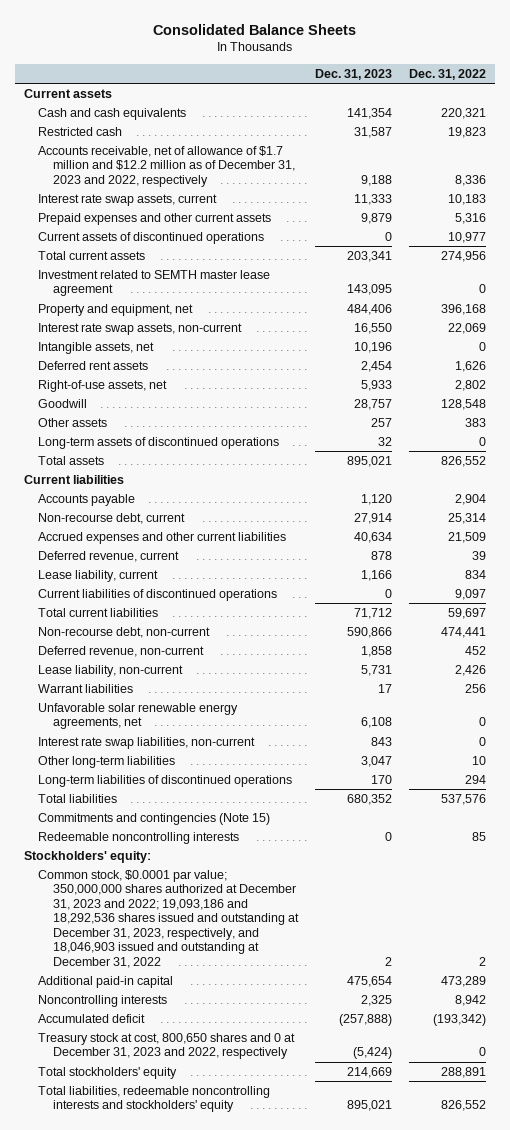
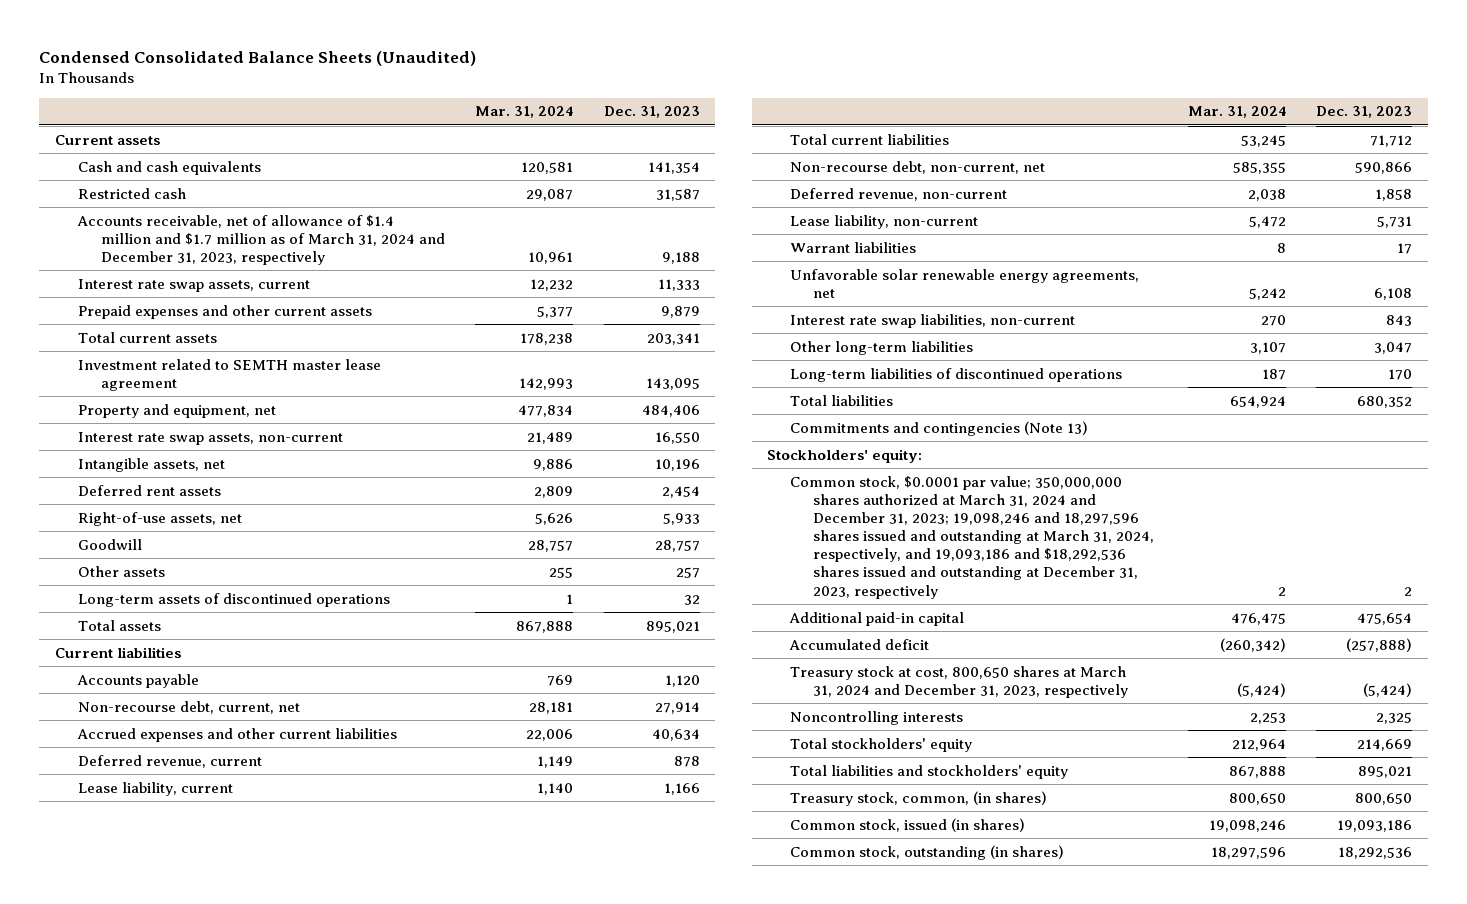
- Consolidated Balance Sheets
+ Condensed Consolidated Balance Sheets (Unaudited)
- | Dec. 31, 2023 | Dec. 31, 2022
+ | Mar. 31, 2024 | Dec. 31, 2023
- Accounts receivable, net of allowance of $1.7 million and $12.2 million as of December 31, 2023 and 2022, respectively | 9,188 | 8,336
+ Accounts receivable, net of allowance of $1.4 million and $1.7 million as of March 31, 2024 and December 31, 2023, respectively | 10,961 | 9,188
- Current assets of discontinued operations | 0 | 10,977
- Non-recourse debt, current | 27,914 | 25,314
+ Non-recourse debt, current, net | 28,181 | 27,914
- Current liabilities of discontinued operations | 0 | 9,097
- Non-recourse debt, non-current | 590,866 | 474,441
+ Non-recourse debt, non-current, net | 585,355 | 590,866
- Commitments and contingencies (Note 15)
- Redeemable noncontrolling interests | 0 | 85
+ Commitments and contingencies (Note 13)
- Common stock, $0.0001 par value; 350,000,000 shares authorized at December 31, 2023 and 2022; 19,093,186 and 18,292,536 shares issued and outstanding at December 31, 2023, respectively, and 18,046,903 issued and outstanding at December 31, 2022 | 2 | 2
+ Common stock, $0.0001 par value; 350,000,000 shares authorized at March 31, 2024 and December 31, 2023; 19,098,246 and 18,297,596 shares issued and outstanding at March 31, 2024, respectively, and 19,093,186 and $18,292,536 shares issued and outstanding at December 31, 2023, respectively | 2 | 2
- Treasury stock at cost, 800,650 shares and 0 at December 31, 2023 and 2022, respectively | (5,424) | 0
+ Treasury stock at cost, 800,650 shares at March 31, 2024 and December 31, 2023, respectively | (5,424) | (5,424)
moved down: Noncontrolling interests | 2,253 | 2,325
- Total liabilities, redeemable noncontrolling interests and stockholders' equity | 895,021 | 826,552
+ Total liabilities and stockholders' equity | 867,888 | 895,021
+ Treasury stock, common, (in shares) | 800,650 | 800,650
+ Common stock, issued (in shares) | 19,098,246 | 19,093,186
+ Common stock, outstanding (in shares) | 18,297,596 | 18,292,536

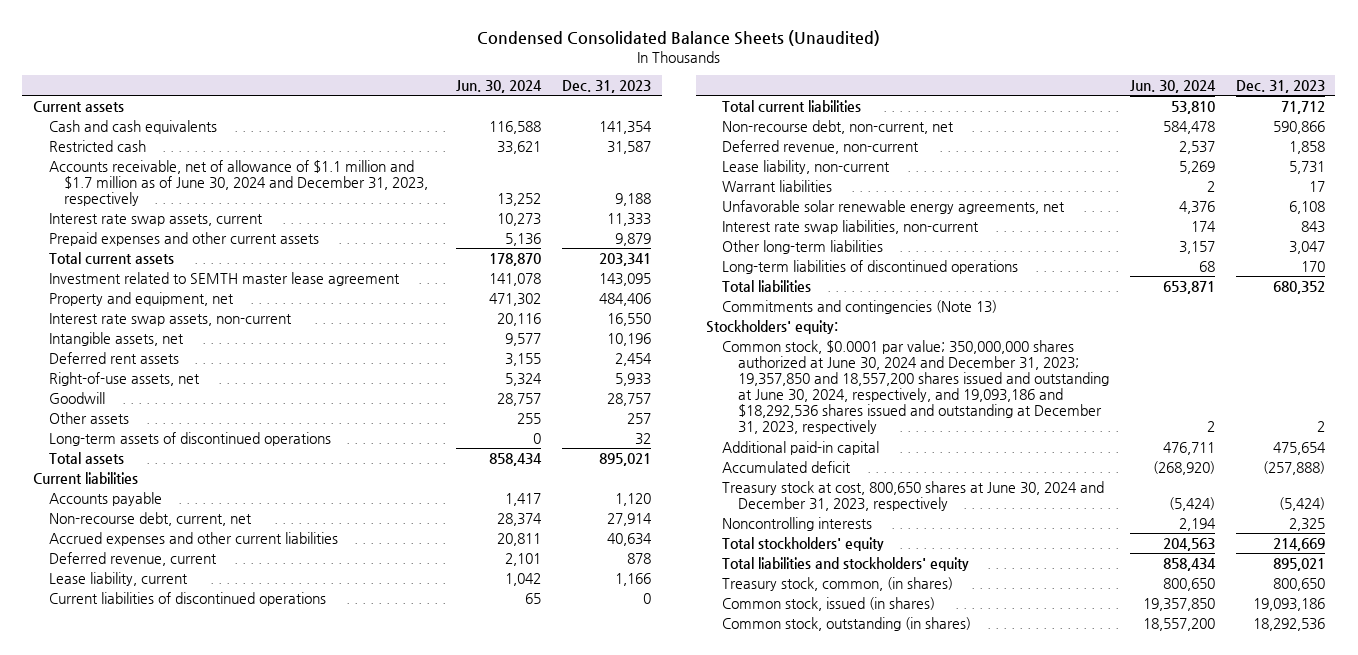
- | Mar. 31, 2024 | Dec. 31, 2023
+ | Jun. 30, 2024 | Dec. 31, 2023
- Accounts receivable, net of allowance of $1.4 million and $1.7 million as of March 31, 2024 and December 31, 2023, respectively | 10,961 | 9,188
+ Accounts receivable, net of allowance of $1.1 million and $1.7 million as of June 30, 2024 and December 31, 2023, respectively | 13,252 | 9,188
+ Current liabilities of discontinued operations | 65 | 0
- Common stock, $0.0001 par value; 350,000,000 shares authorized at March 31, 2024 and December 31, 2023; 19,098,246 and 18,297,596 shares issued and outstanding at March 31, 2024, respectively, and 19,093,186 and $18,292,536 shares issued and outstanding at December 31, 2023, respectively | 2 | 2
+ Common stock, $0.0001 par value; 350,000,000 shares authorized at June 30, 2024 and December 31, 2023; 19,357,850 and 18,557,200 shares issued and outstanding at June 30, 2024, respectively, and 19,093,186 and $18,292,536 shares issued and outstanding at December 31, 2023, respectively | 2 | 2
- Treasury stock at cost, 800,650 shares at March 31, 2024 and December 31, 2023, respectively | (5,424) | (5,424)
+ Treasury stock at cost, 800,650 shares at June 30, 2024 and December 31, 2023, respectively | (5,424) | (5,424)

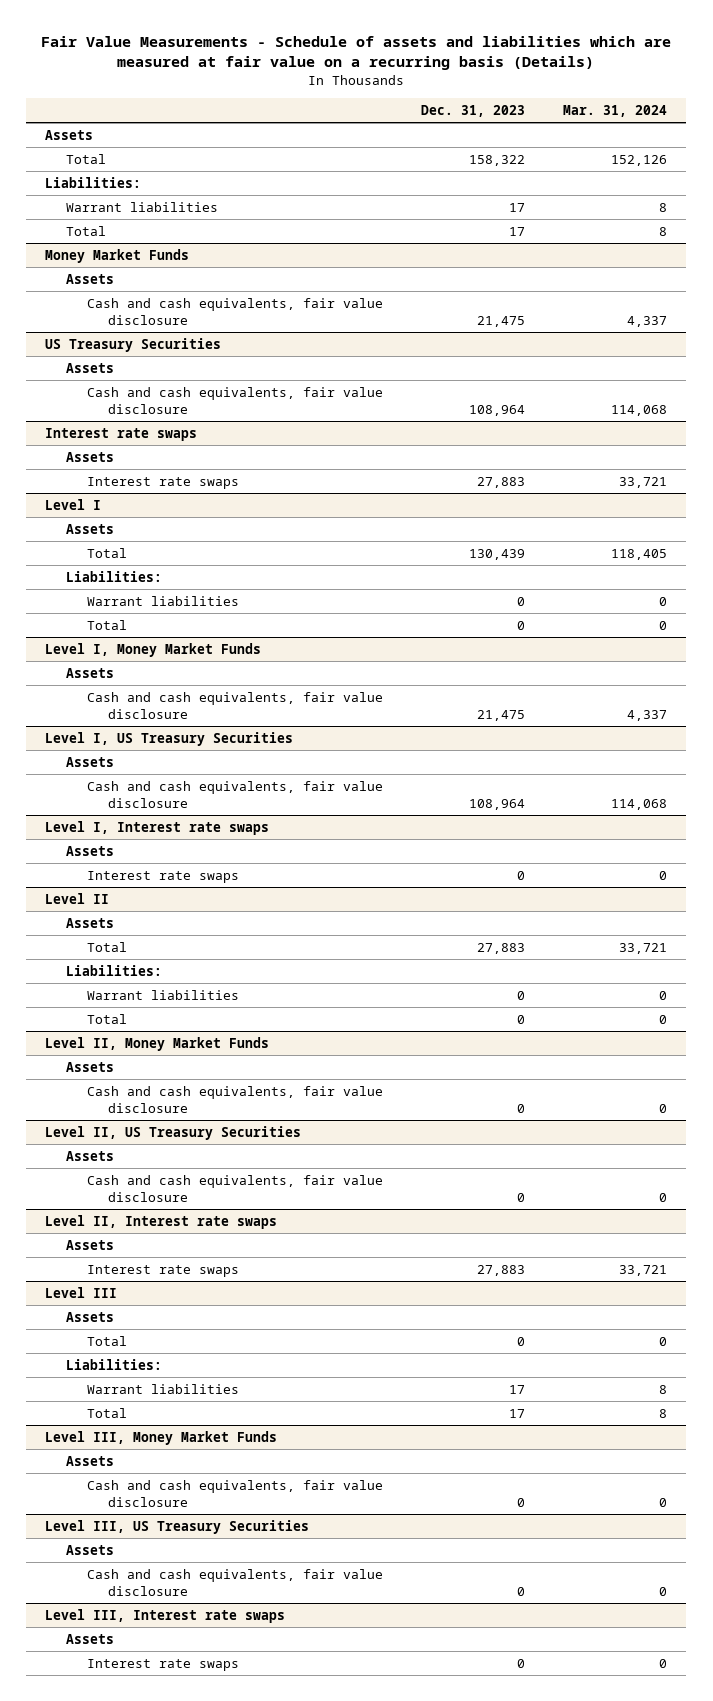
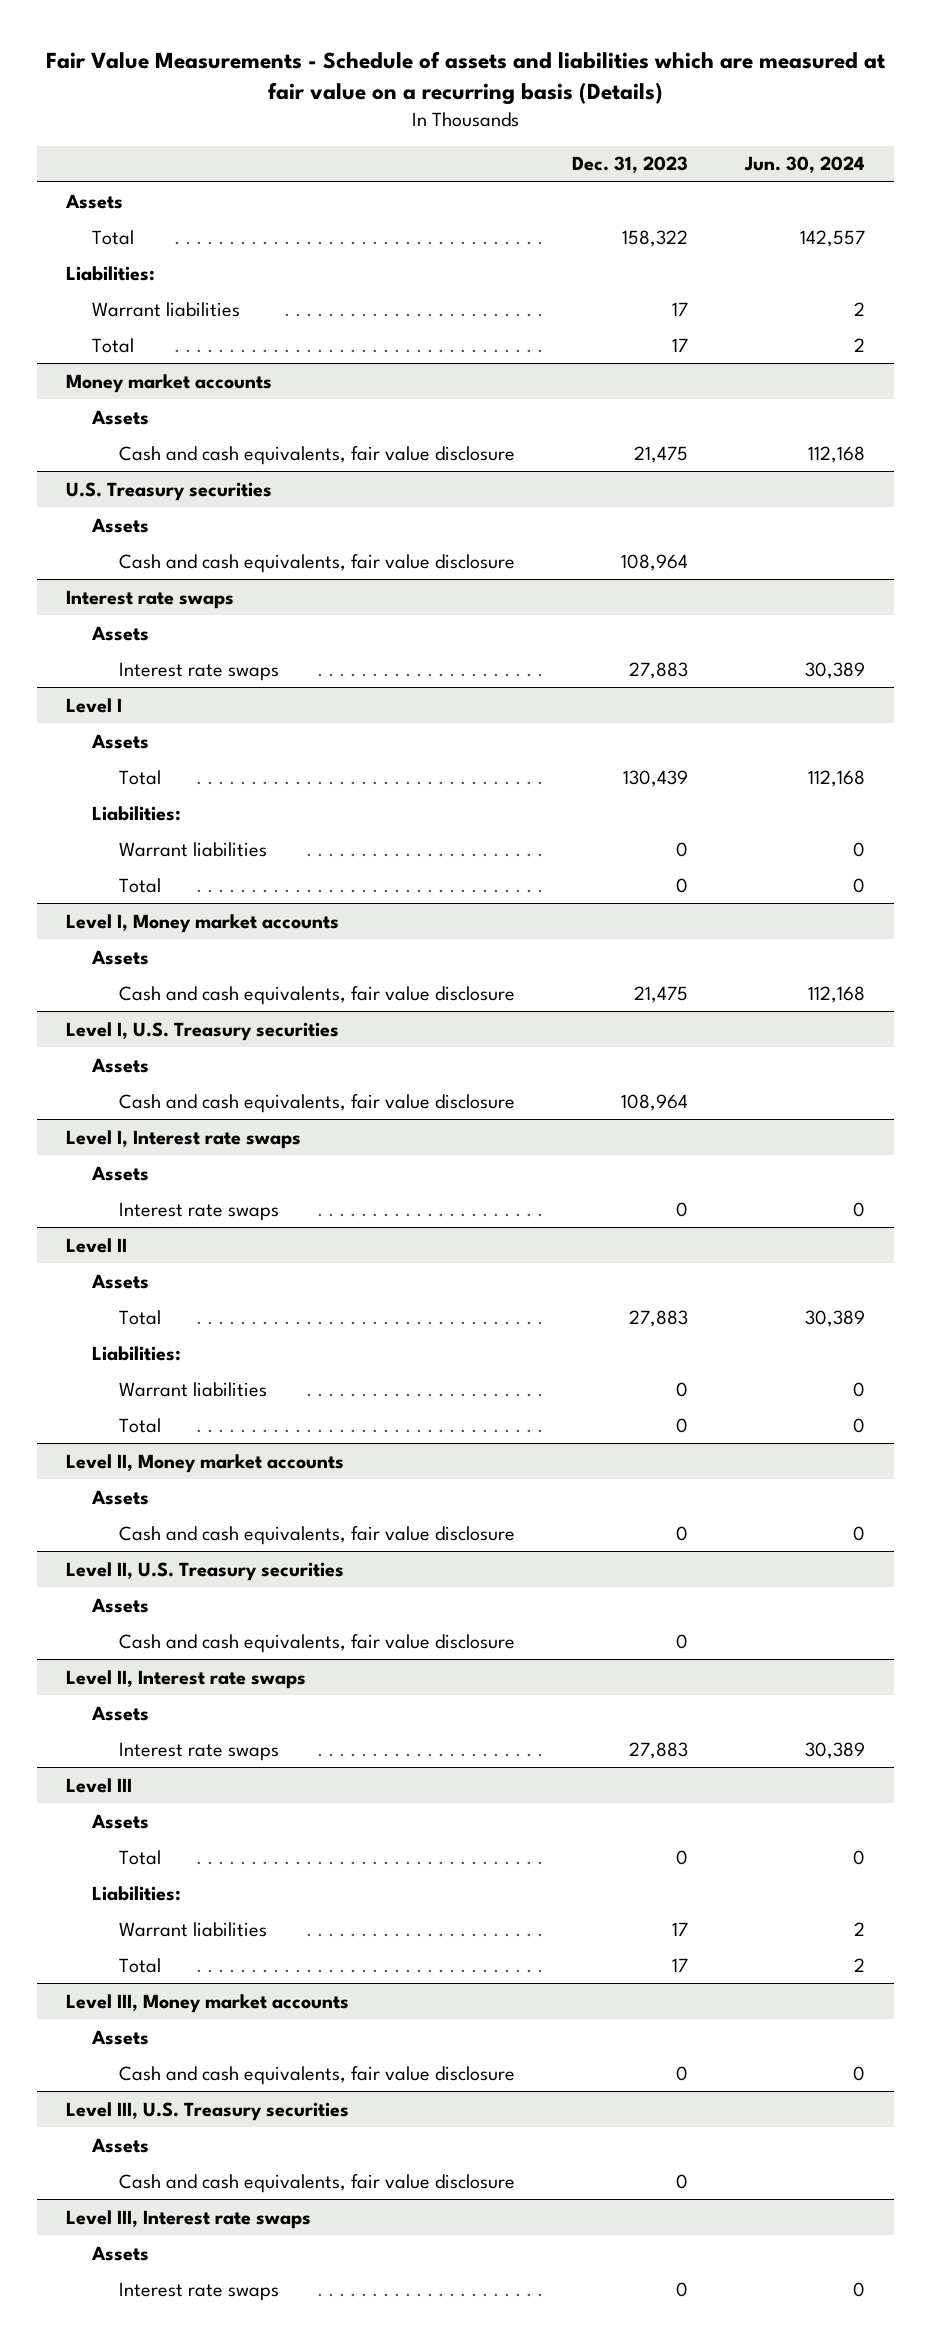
- | Dec. 31, 2023 | Mar. 31, 2024
+ | Dec. 31, 2023 | Jun. 30, 2024
- Money Market Funds
+ Money market accounts
- US Treasury Securities
+ U.S. Treasury securities
- Level I, Money Market Funds
+ Level I, Money market accounts
- Level I, US Treasury Securities
+ Level I, U.S. Treasury securities
- Level II, Money Market Funds
+ Level II, Money market accounts
- Level II, US Treasury Securities
+ Level II, U.S. Treasury securities
- Level III, Money Market Funds
+ Level III, Money market accounts
- Level III, US Treasury Securities
+ Level III, U.S. Treasury securities

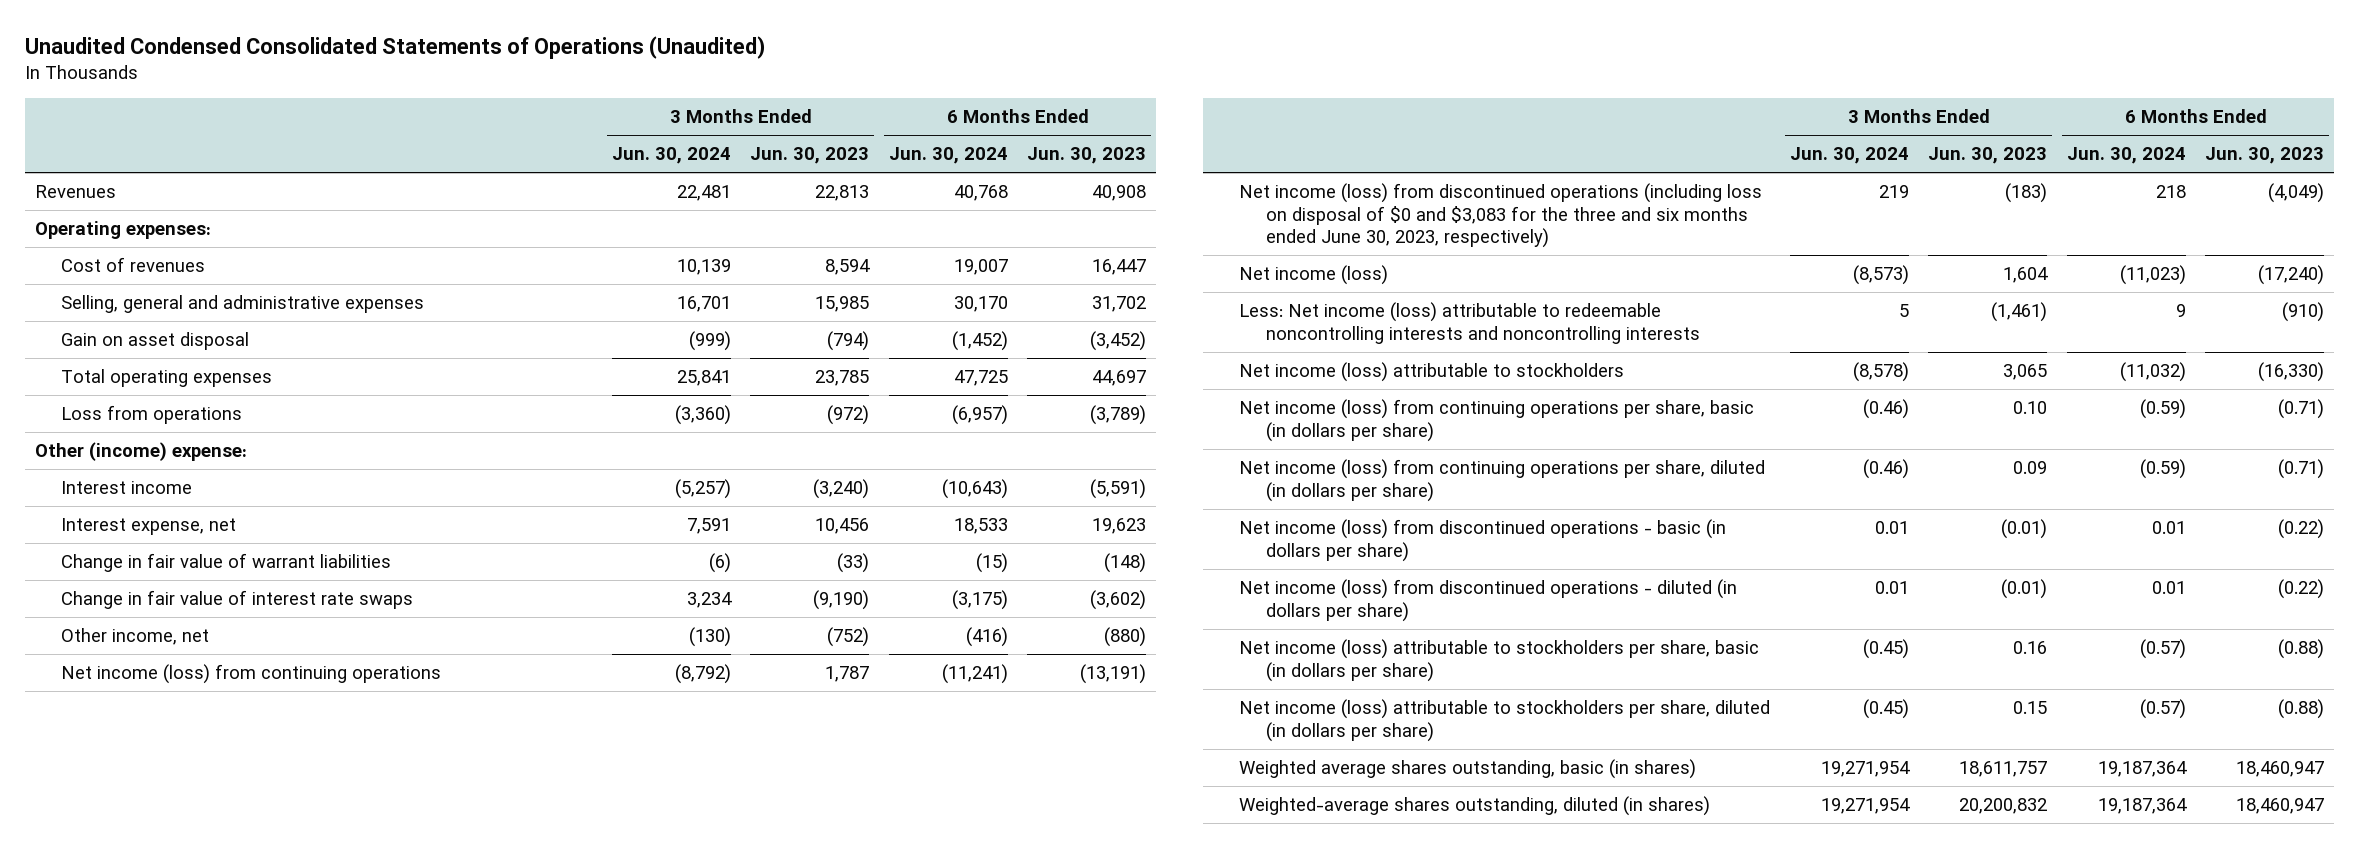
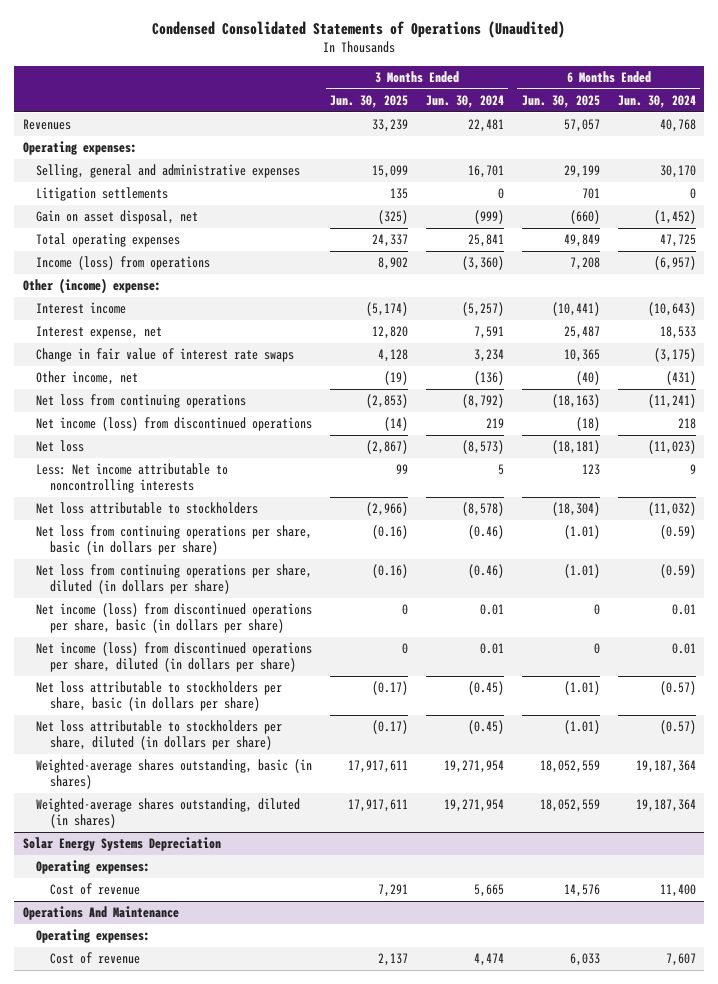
- Unaudited Condensed Consolidated Statements of Operations (Unaudited)
+ Condensed Consolidated Statements of Operations (Unaudited)
- | 3 Months Ended Jun. 30, 2024 | 3 Months Ended Jun. 30, 2023 | 6 Months Ended Jun. 30, 2024 | 6 Months Ended Jun. 30, 2023
+ | 3 Months Ended Jun. 30, 2025 | 3 Months Ended Jun. 30, 2024 | 6 Months Ended Jun. 30, 2025 | 6 Months Ended Jun. 30, 2024
- Cost of revenues | 10,139 | 8,594 | 19,007 | 16,447
- Gain on asset disposal | (999) | (794) | (1,452) | (3,452)
+ Litigation settlements | 135 | 0 | 701 | 0
+ Gain on asset disposal, net | (325) | (999) | (660) | (1,452)
- Loss from operations | (3,360) | (972) | (6,957) | (3,789)
+ Income (loss) from operations | 8,902 | (3,360) | 7,208 | (6,957)
- Change in fair value of warrant liabilities | (6) | (33) | (15) | (148)
- Other income, net | (130) | (752) | (416) | (880)
- Net income (loss) from continuing operations | (8,792) | 1,787 | (11,241) | (13,191)
- Net income (loss) from discontinued operations (including loss on disposal of $0 and $3,083 for the three and six months ended June 30, 2023, respectively) | 219 | (183) | 218 | (4,049)
- Net income (loss) | (8,573) | 1,604 | (11,023) | (17,240)
- Less: Net income (loss) attributable to redeemable noncontrolling interests and noncontrolling interests | 5 | (1,461) | 9 | (910)
- Net income (loss) attributable to stockholders | (8,578) | 3,065 | (11,032) | (16,330)
- Net income (loss) from continuing operations per share, basic (in dollars per share) | (0.46) | 0.10 | (0.59) | (0.71)
- Net income (loss) from continuing operations per share, diluted (in dollars per share) | (0.46) | 0.09 | (0.59) | (0.71)
- Net income (loss) from discontinued operations - basic (in dollars per share) | 0.01 | (0.01) | 0.01 | (0.22)
- Net income (loss) from discontinued operations - diluted (in dollars per share) | 0.01 | (0.01) | 0.01 | (0.22)
- Net income (loss) attributable to stockholders per share, basic (in dollars per share) | (0.45) | 0.16 | (0.57) | (0.88)
- Net income (loss) attributable to stockholders per share, diluted (in dollars per share) | (0.45) | 0.15 | (0.57) | (0.88)
- Weighted average shares outstanding, basic (in shares) | 19,271,954 | 18,611,757 | 19,187,364 | 18,460,947
+ Other income, net | (19) | (136) | (40) | (431)
+ Net loss from continuing operations | (2,853) | (8,792) | (18,163) | (11,241)
+ Net income (loss) from discontinued operations | (14) | 219 | (18) | 218
+ Net loss | (2,867) | (8,573) | (18,181) | (11,023)
+ Less: Net income attributable to noncontrolling interests | 99 | 5 | 123 | 9
+ Net loss attributable to stockholders | (2,966) | (8,578) | (18,304) | (11,032)
+ Net loss from continuing operations per share, basic (in dollars per share) | (0.16) | (0.46) | (1.01) | (0.59)
+ Net loss from continuing operations per share, diluted (in dollars per share) | (0.16) | (0.46) | (1.01) | (0.59)
+ Net income (loss) from discontinued operations per share, basic (in dollars per share) | 0 | 0.01 | 0 | 0.01
+ Net income (loss) from discontinued operations per share, diluted (in dollars per share) | 0 | 0.01 | 0 | 0.01
+ Net loss attributable to stockholders per share, basic (in dollars per share) | (0.17) | (0.45) | (1.01) | (0.57)
+ Net loss attributable to stockholders per share, diluted (in dollars per share) | (0.17) | (0.45) | (1.01) | (0.57)
+ Weighted-average shares outstanding, basic (in shares) | 17,917,611 | 19,271,954 | 18,052,559 | 19,187,364
+ Solar Energy Systems Depreciation
+ Operating expenses:
+ Cost of revenue | 7,291 | 5,665 | 14,576 | 11,400
+ Operations And Maintenance
+ Operating expenses:
+ Cost of revenue | 2,137 | 4,474 | 6,033 | 7,607

